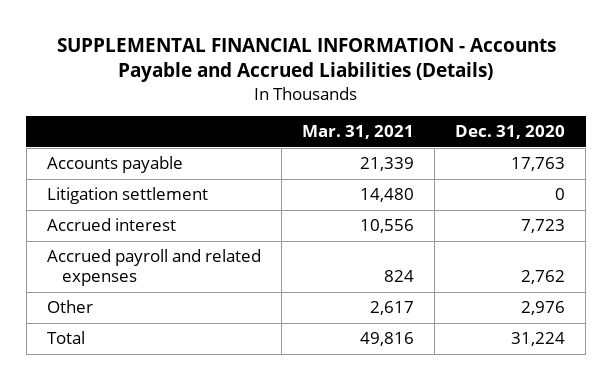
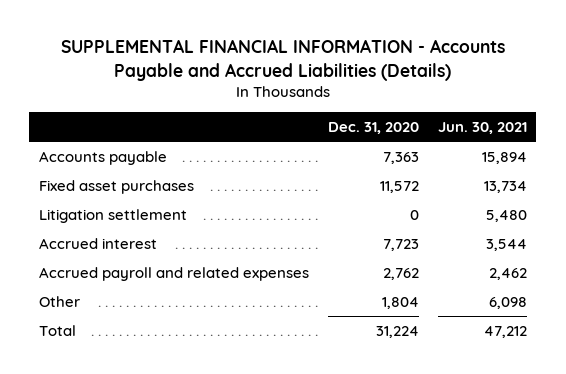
- | Mar. 31, 2021 | Dec. 31, 2020
+ | Dec. 31, 2020 | Jun. 30, 2021
- Accounts payable | 21,339 | 17,763
+ Accounts payable | 7,363 | 15,894
+ Fixed asset purchases | 11,572 | 13,734
- Other | 2,617 | 2,976
+ Other | 1,804 | 6,098

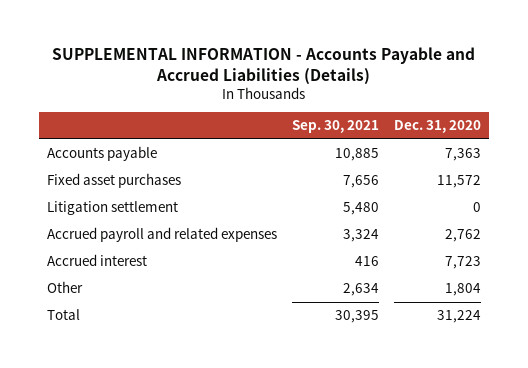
- SUPPLEMENTAL FINANCIAL INFORMATION - Accounts Payable and Accrued Liabilities (Details)
+ SUPPLEMENTAL INFORMATION - Accounts Payable and Accrued Liabilities (Details)
- | Dec. 31, 2020 | Jun. 30, 2021
+ | Sep. 30, 2021 | Dec. 31, 2020
moved down: Accrued interest | 416 | 7,723

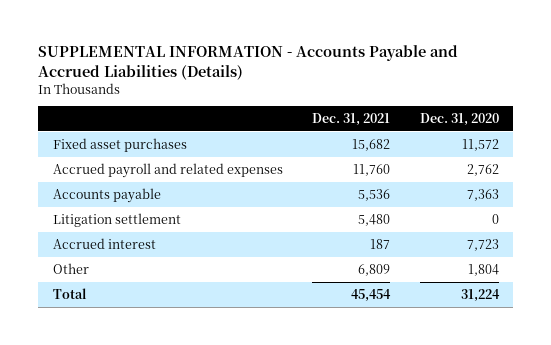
- | Sep. 30, 2021 | Dec. 31, 2020
+ | Dec. 31, 2021 | Dec. 31, 2020
moved down: Accounts payable | 5,536 | 7,363
moved down: Litigation settlement | 5,480 | 0

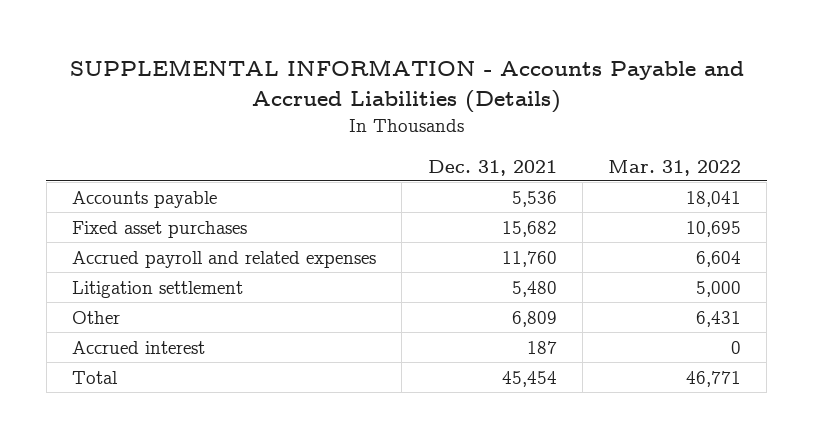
- | Dec. 31, 2021 | Dec. 31, 2020
+ | Dec. 31, 2021 | Mar. 31, 2022
moved up: Accounts payable | 5,536 | 18,041
moved down: Accrued interest | 187 | 0

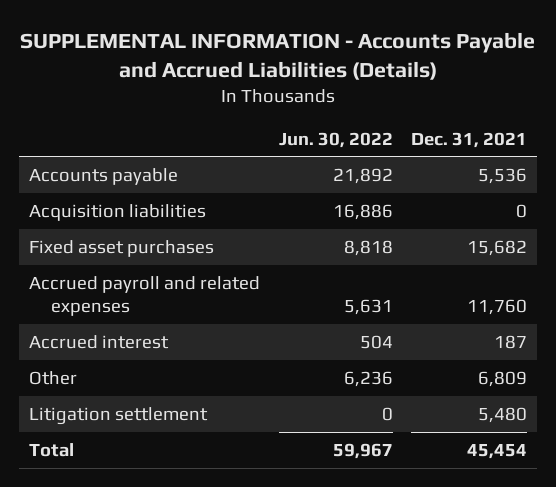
- | Dec. 31, 2021 | Mar. 31, 2022
+ | Jun. 30, 2022 | Dec. 31, 2021
+ Acquisition liabilities | 16,886 | 0
moved down: Other | 6,236 | 6,809
moved down: Litigation settlement | 0 | 5,480

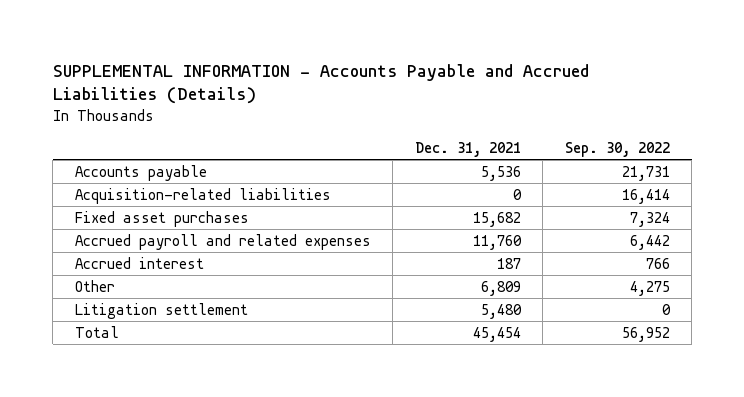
- | Jun. 30, 2022 | Dec. 31, 2021
+ | Dec. 31, 2021 | Sep. 30, 2022
- Acquisition liabilities | 16,886 | 0
+ Acquisition-related liabilities | 0 | 16,414

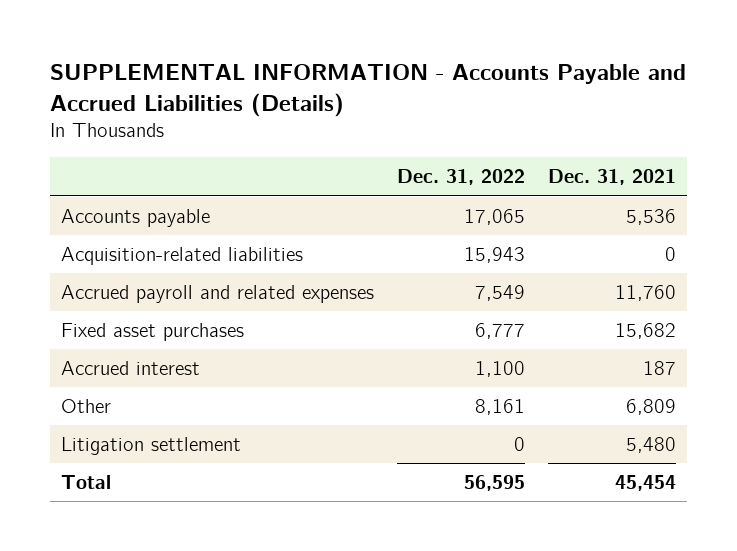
- | Dec. 31, 2021 | Sep. 30, 2022
+ | Dec. 31, 2022 | Dec. 31, 2021
moved down: Fixed asset purchases | 6,777 | 15,682

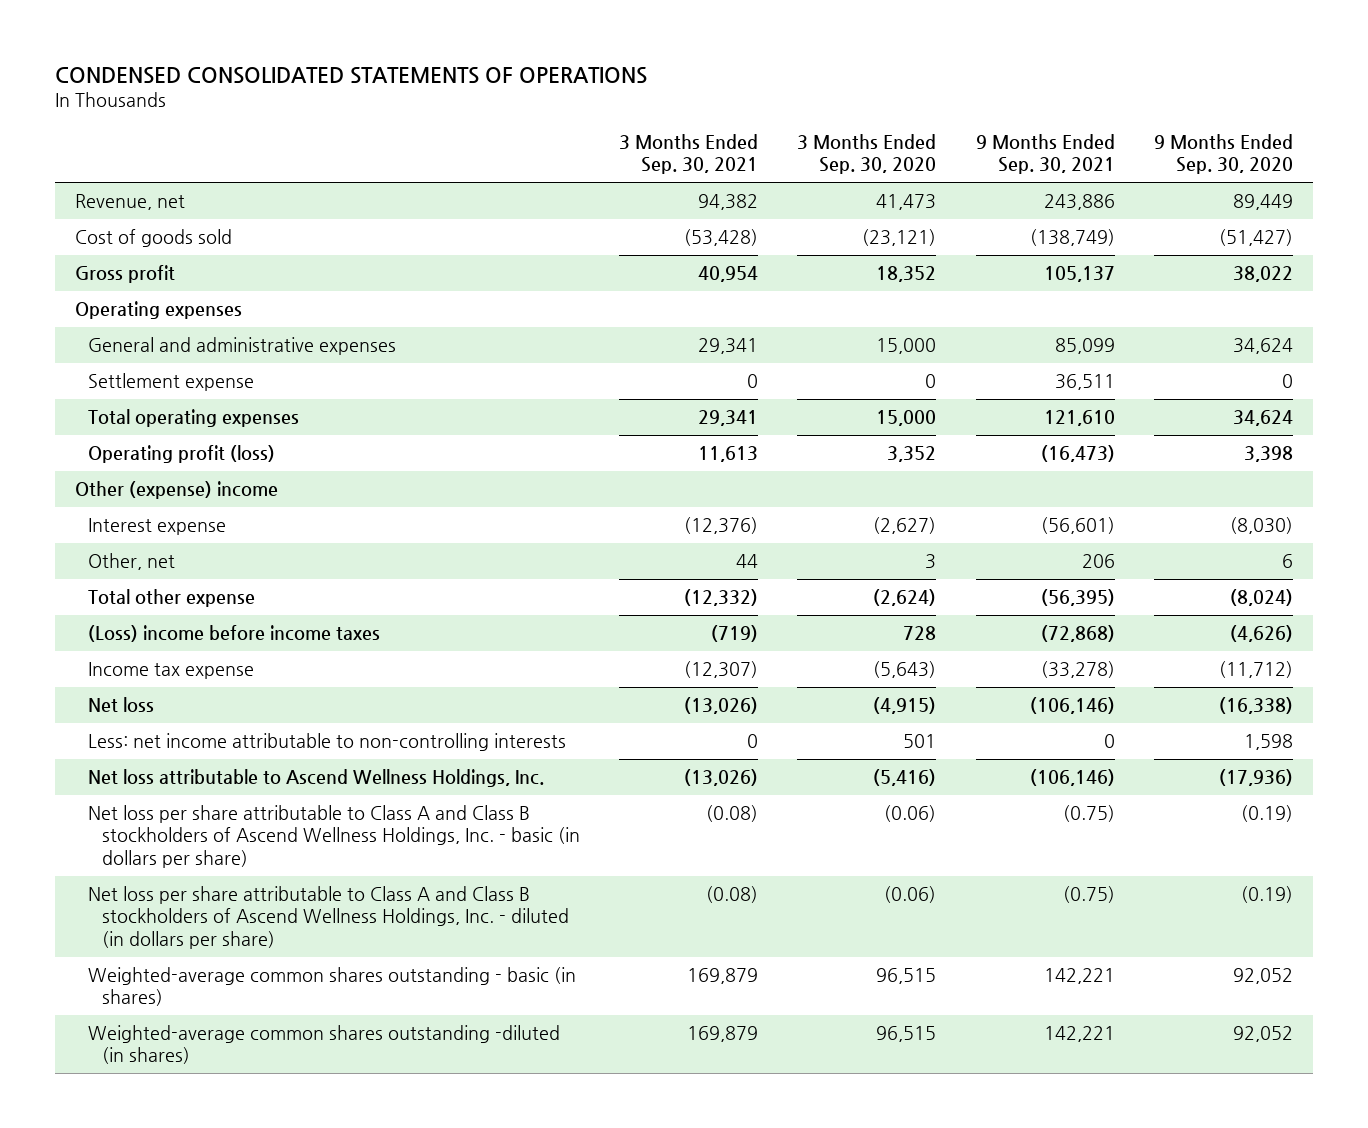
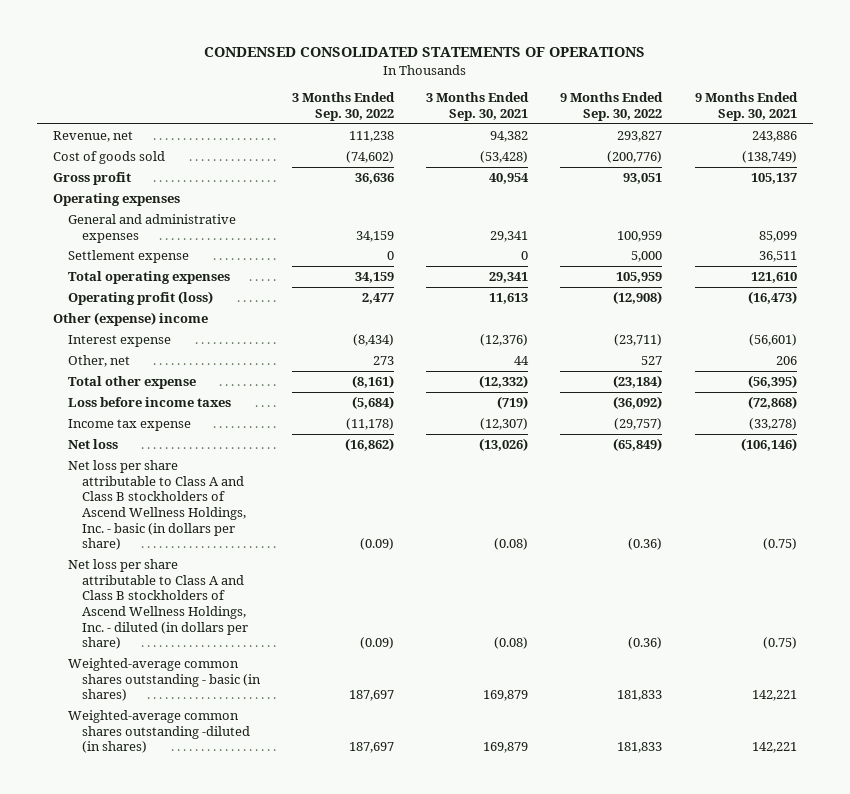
- | 3 Months Ended Sep. 30, 2021 | 3 Months Ended Sep. 30, 2020 | 9 Months Ended Sep. 30, 2021 | 9 Months Ended Sep. 30, 2020
+ | 3 Months Ended Sep. 30, 2022 | 3 Months Ended Sep. 30, 2021 | 9 Months Ended Sep. 30, 2022 | 9 Months Ended Sep. 30, 2021
- (Loss) income before income taxes | (719) | 728 | (72,868) | (4,626)
+ Loss before income taxes | (5,684) | (719) | (36,092) | (72,868)
- Less: net income attributable to non-controlling interests | 0 | 501 | 0 | 1,598
- Net loss attributable to Ascend Wellness Holdings, Inc. | (13,026) | (5,416) | (106,146) | (17,936)

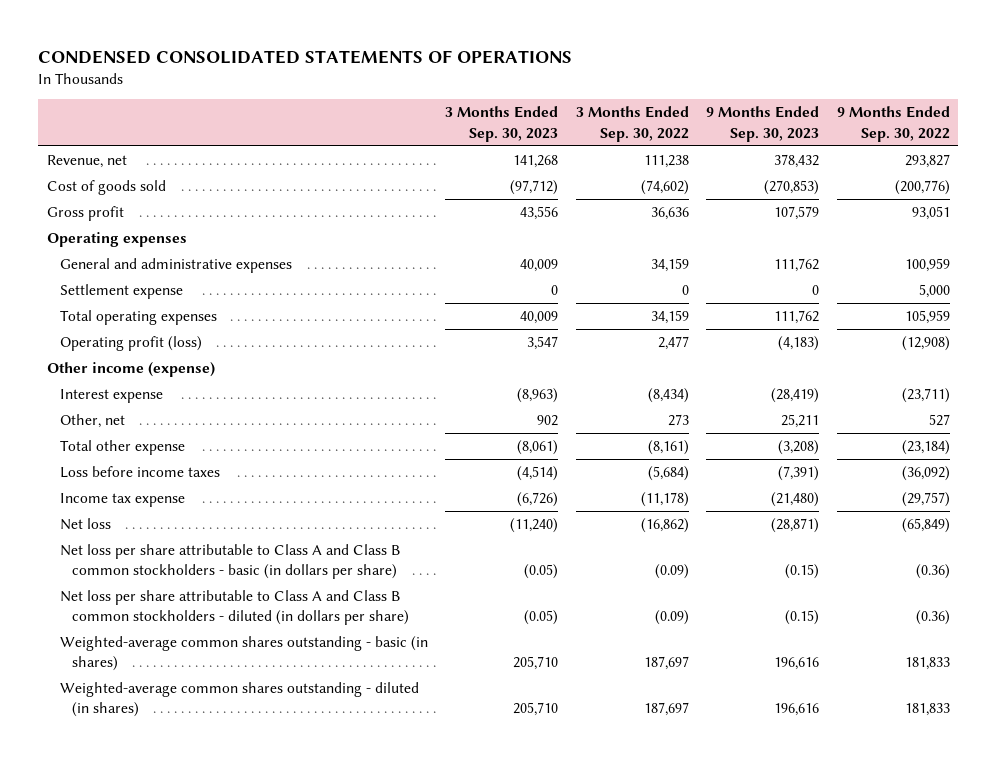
- | 3 Months Ended Sep. 30, 2022 | 3 Months Ended Sep. 30, 2021 | 9 Months Ended Sep. 30, 2022 | 9 Months Ended Sep. 30, 2021
+ | 3 Months Ended Sep. 30, 2023 | 3 Months Ended Sep. 30, 2022 | 9 Months Ended Sep. 30, 2023 | 9 Months Ended Sep. 30, 2022
- Other (expense) income
+ Other income (expense)
- Net loss per share attributable to Class A and Class B stockholders of Ascend Wellness Holdings, Inc. - basic (in dollars per share) | (0.09) | (0.08) | (0.36) | (0.75)
- Net loss per share attributable to Class A and Class B stockholders of Ascend Wellness Holdings, Inc. - diluted (in dollars per share) | (0.09) | (0.08) | (0.36) | (0.75)
+ Net loss per share attributable to Class A and Class B common stockholders - basic (in dollars per share) | (0.05) | (0.09) | (0.15) | (0.36)
+ Net loss per share attributable to Class A and Class B common stockholders - diluted (in dollars per share) | (0.05) | (0.09) | (0.15) | (0.36)
- Weighted-average common shares outstanding -diluted (in shares) | 187,697 | 169,879 | 181,833 | 142,221
+ Weighted-average common shares outstanding - diluted (in shares) | 205,710 | 187,697 | 196,616 | 181,833

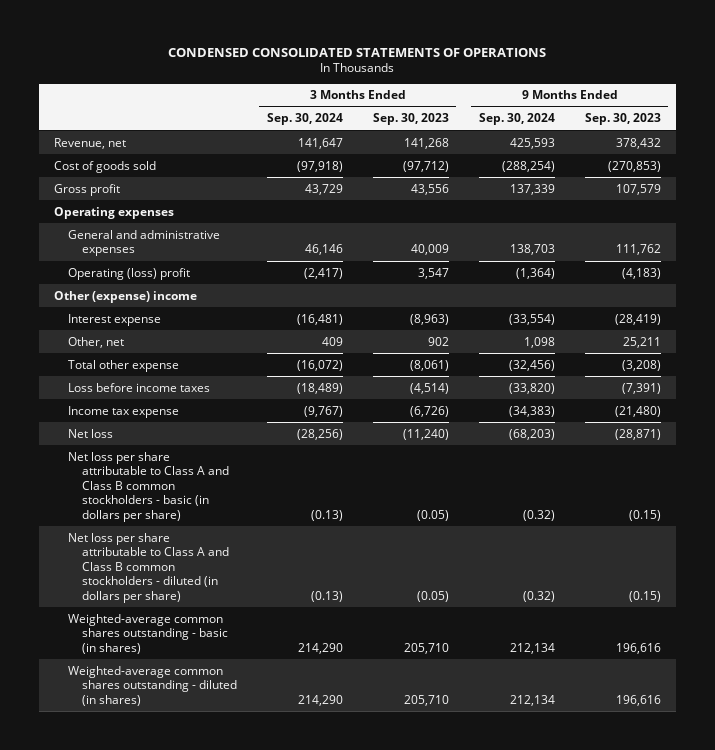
- | 3 Months Ended Sep. 30, 2023 | 3 Months Ended Sep. 30, 2022 | 9 Months Ended Sep. 30, 2023 | 9 Months Ended Sep. 30, 2022
+ | 3 Months Ended Sep. 30, 2024 | 3 Months Ended Sep. 30, 2023 | 9 Months Ended Sep. 30, 2024 | 9 Months Ended Sep. 30, 2023
- Settlement expense | 0 | 0 | 0 | 5,000
- Total operating expenses | 40,009 | 34,159 | 111,762 | 105,959
- Operating profit (loss) | 3,547 | 2,477 | (4,183) | (12,908)
- Other income (expense)
+ Operating (loss) profit | (2,417) | 3,547 | (1,364) | (4,183)
+ Other (expense) income

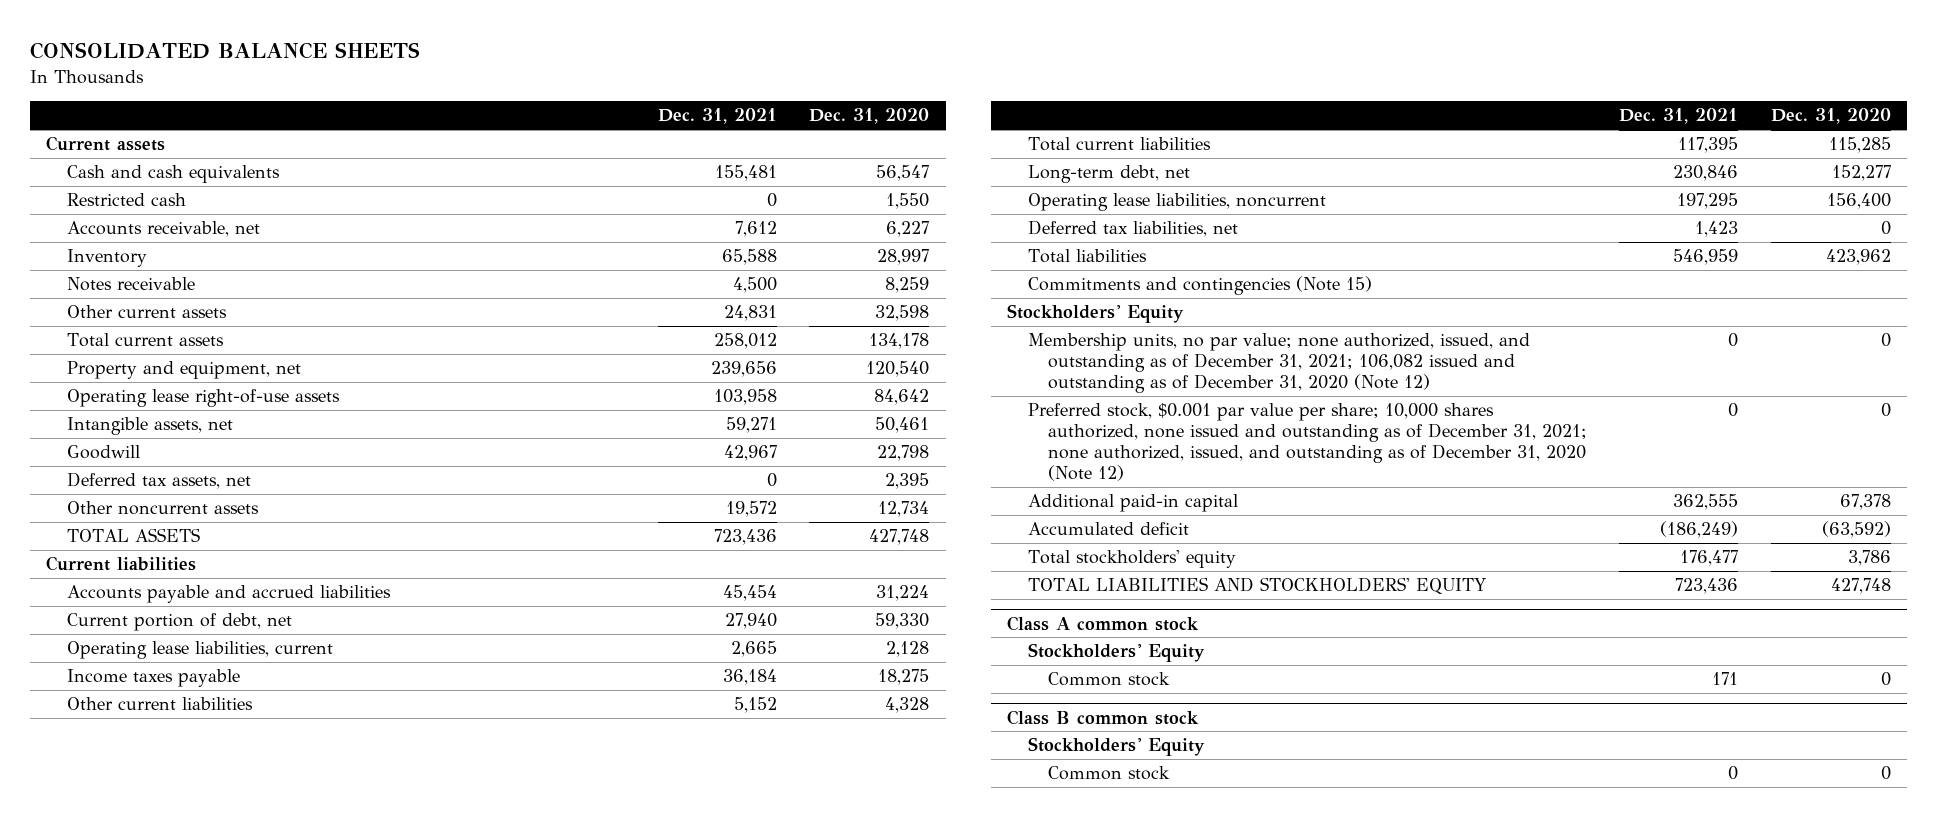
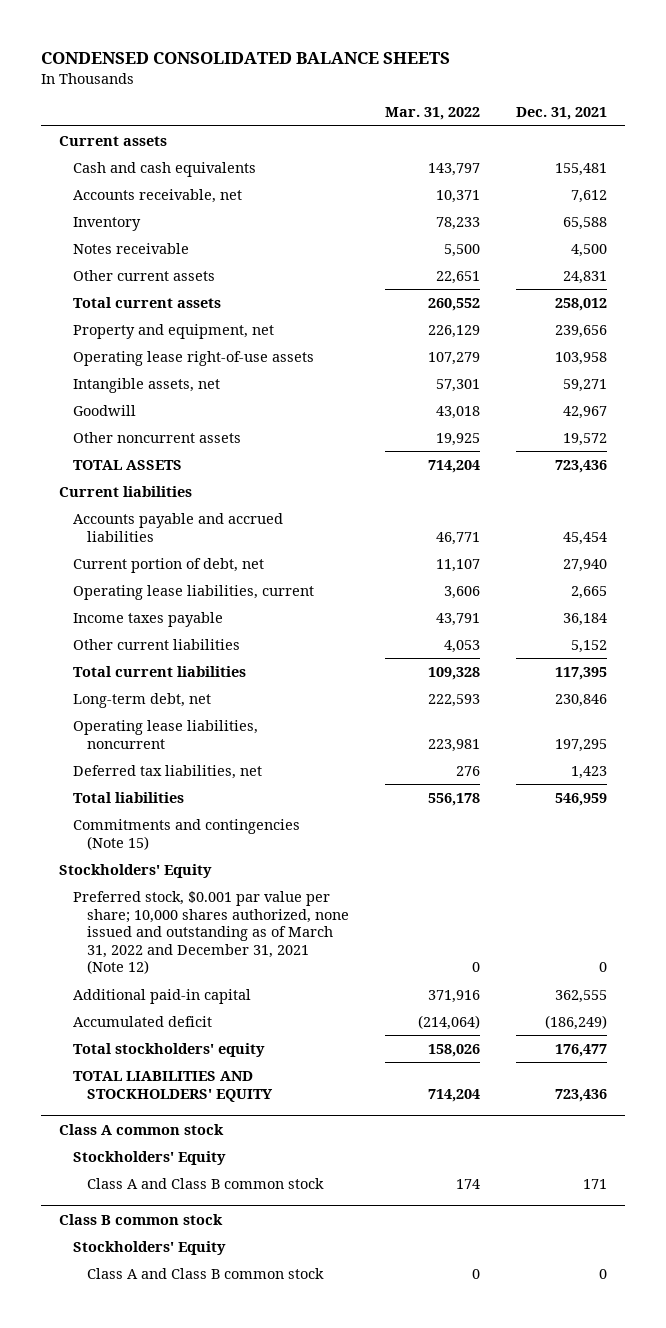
- CONSOLIDATED BALANCE SHEETS
+ CONDENSED CONSOLIDATED BALANCE SHEETS
- | Dec. 31, 2021 | Dec. 31, 2020
+ | Mar. 31, 2022 | Dec. 31, 2021
- Restricted cash | 0 | 1,550
- Deferred tax assets, net | 0 | 2,395
- Membership units, no par value; none authorized, issued, and outstanding as of December 31, 2021; 106,082 issued and outstanding as of December 31, 2020 (Note 12) | 0 | 0
- Preferred stock, $0.001 par value per share; 10,000 shares authorized, none issued and outstanding as of December 31, 2021; none authorized, issued, and outstanding as of December 31, 2020 (Note 12) | 0 | 0
+ Preferred stock, $0.001 par value per share; 10,000 shares authorized, none issued and outstanding as of March 31, 2022 and December 31, 2021 (Note 12) | 0 | 0
@ Class A common stock
- Common stock | 171 | 0
+ Class A and Class B common stock | 174 | 171
@ Class B common stock
- Common stock | 0 | 0
+ Class A and Class B common stock | 0 | 0

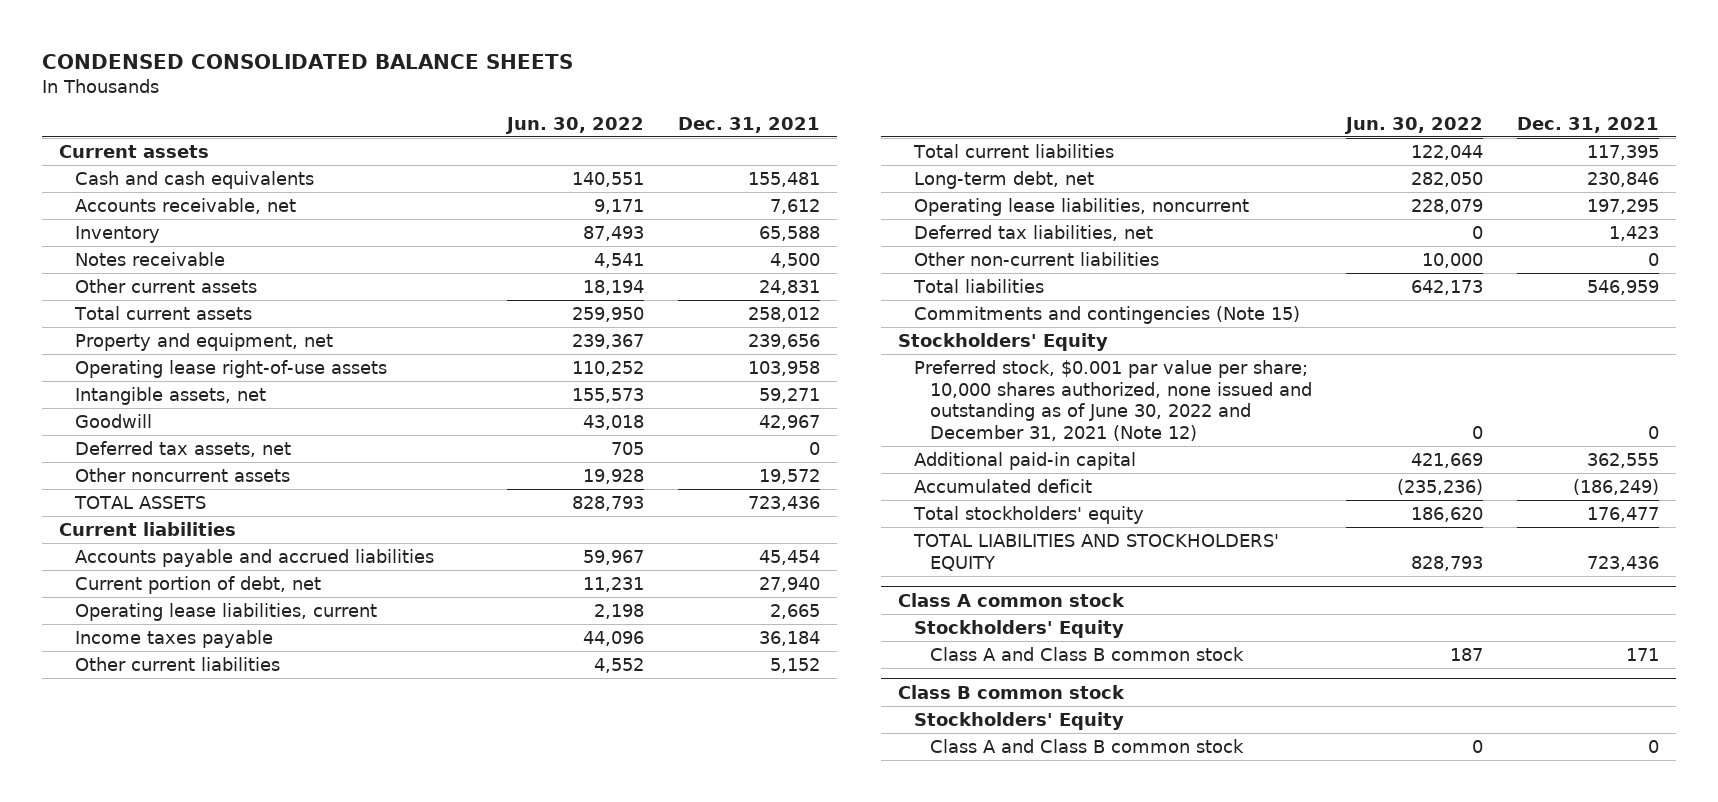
- | Mar. 31, 2022 | Dec. 31, 2021
+ | Jun. 30, 2022 | Dec. 31, 2021
+ Deferred tax assets, net | 705 | 0
+ Other non-current liabilities | 10,000 | 0
- Preferred stock, $0.001 par value per share; 10,000 shares authorized, none issued and outstanding as of March 31, 2022 and December 31, 2021 (Note 12) | 0 | 0
+ Preferred stock, $0.001 par value per share; 10,000 shares authorized, none issued and outstanding as of June 30, 2022 and December 31, 2021 (Note 12) | 0 | 0

